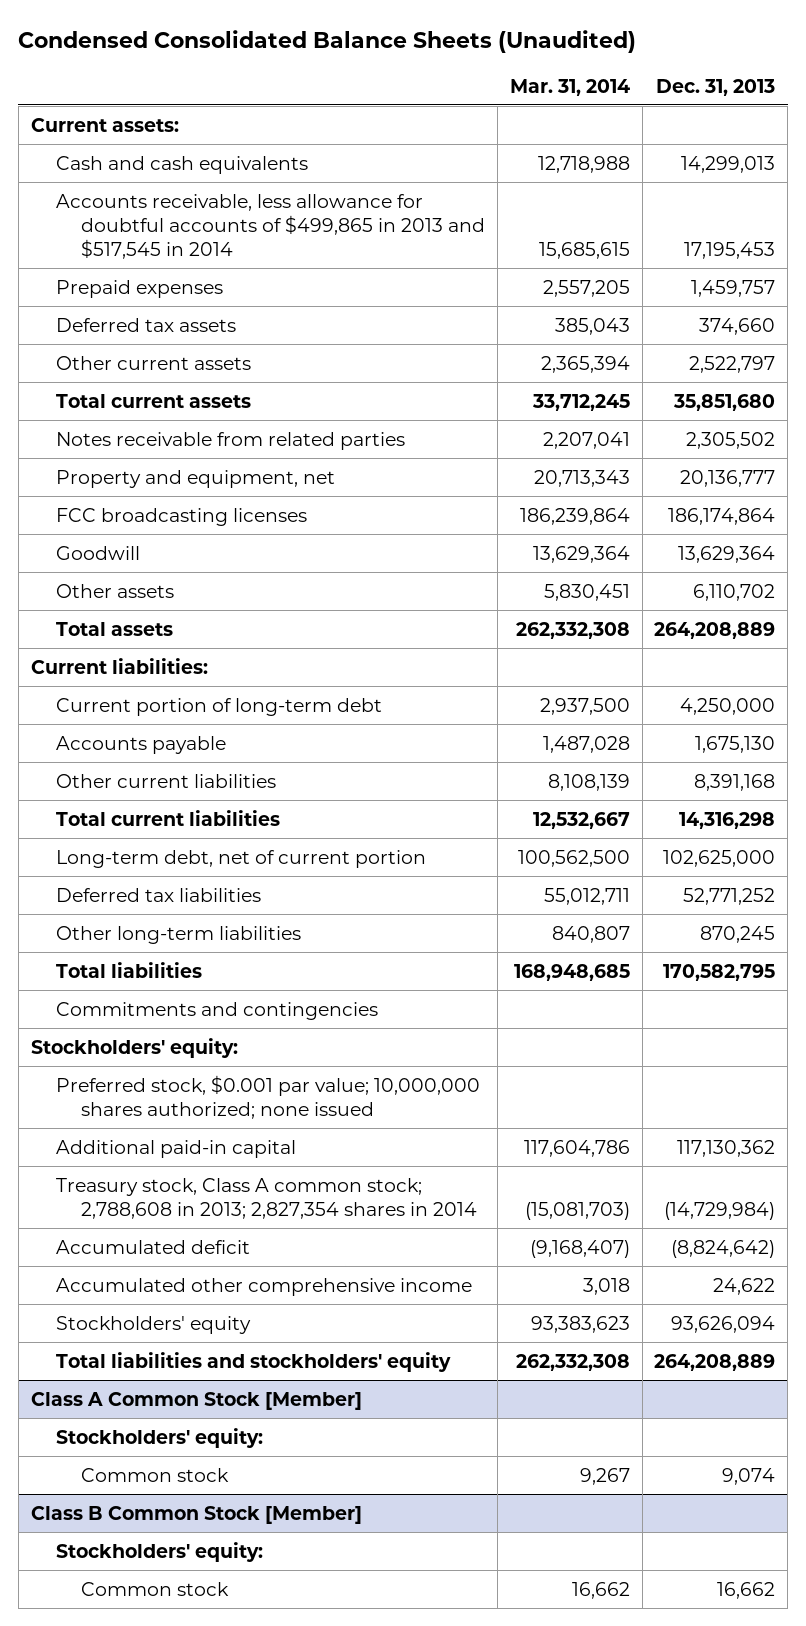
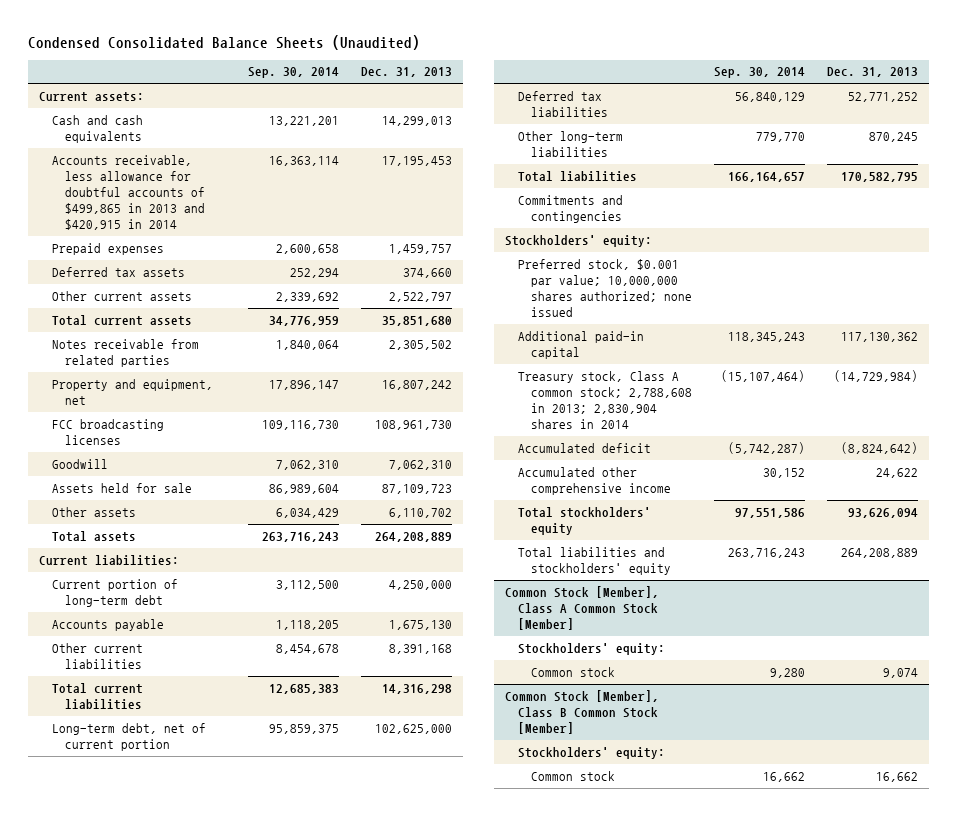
- | Mar. 31, 2014 | Dec. 31, 2013
+ | Sep. 30, 2014 | Dec. 31, 2013
- Accounts receivable, less allowance for doubtful accounts of $499,865 in 2013 and $517,545 in 2014 | 15,685,615 | 17,195,453
+ Accounts receivable, less allowance for doubtful accounts of $499,865 in 2013 and $420,915 in 2014 | 16,363,114 | 17,195,453
- Property and equipment, net | 20,713,343 | 20,136,777
- FCC broadcasting licenses | 186,239,864 | 186,174,864
- Goodwill | 13,629,364 | 13,629,364
+ Property and equipment, net | 17,896,147 | 16,807,242
+ FCC broadcasting licenses | 109,116,730 | 108,961,730
+ Goodwill | 7,062,310 | 7,062,310
+ Assets held for sale | 86,989,604 | 87,109,723
- Treasury stock, Class A common stock; 2,788,608 in 2013; 2,827,354 shares in 2014 | (15,081,703) | (14,729,984)
+ Treasury stock, Class A common stock; 2,788,608 in 2013; 2,830,904 shares in 2014 | (15,107,464) | (14,729,984)
- Stockholders' equity | 93,383,623 | 93,626,094
+ Total stockholders' equity | 97,551,586 | 93,626,094
- Class A Common Stock [Member]
+ Common Stock [Member], Class A Common Stock [Member]
- Class B Common Stock [Member]
+ Common Stock [Member], Class B Common Stock [Member]

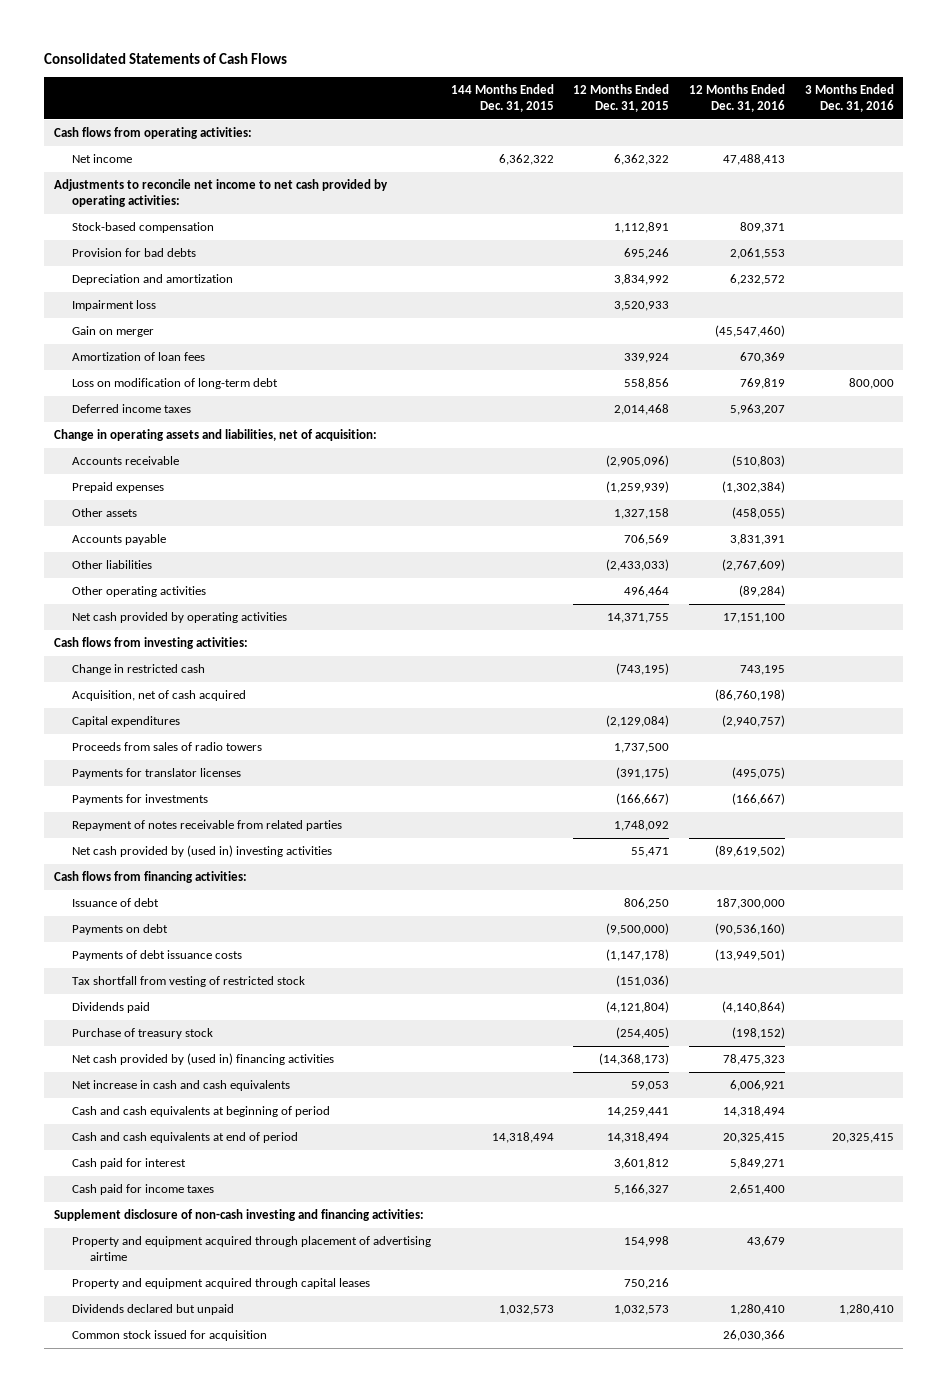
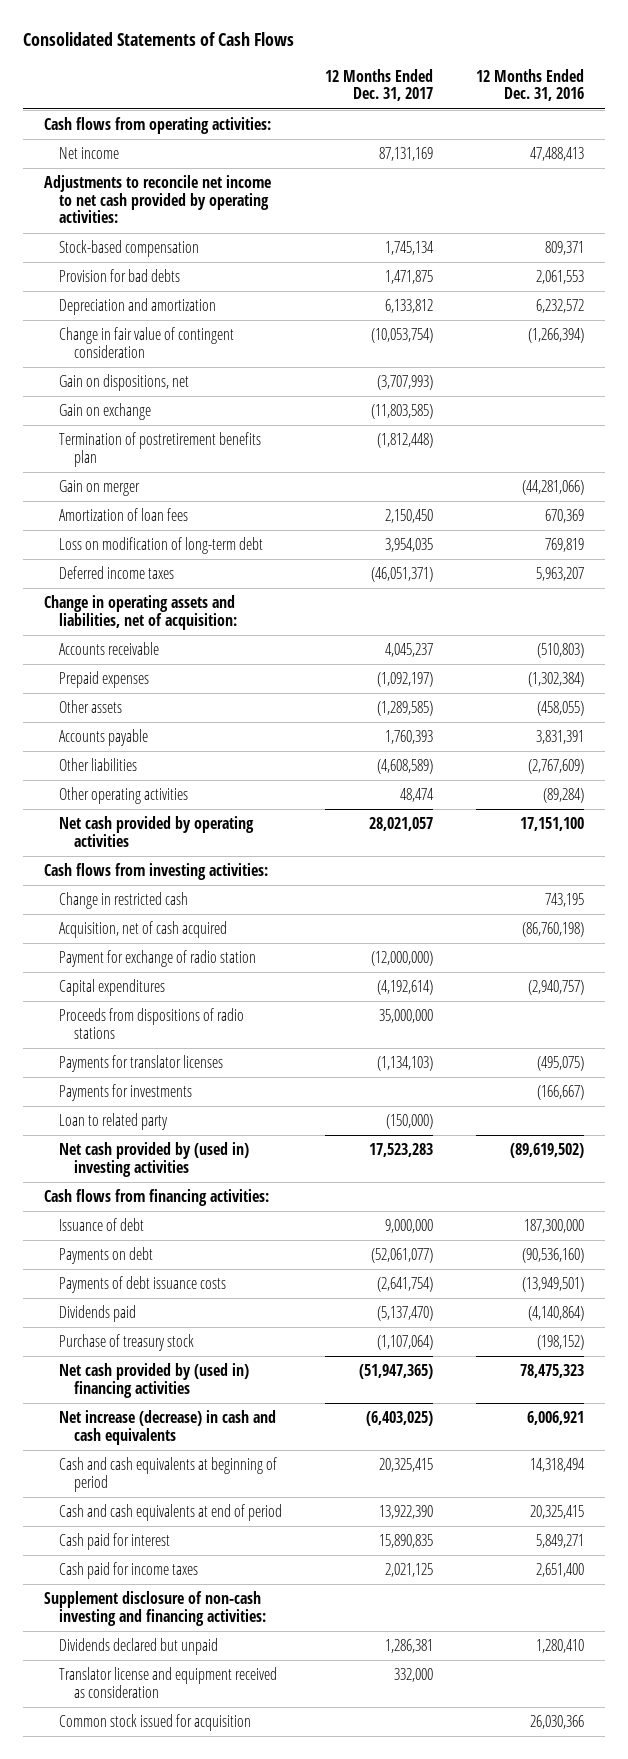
- | 144 Months Ended Dec. 31, 2015 | 12 Months Ended Dec. 31, 2015 | 12 Months Ended Dec. 31, 2016 | 3 Months Ended Dec. 31, 2016
+ | 12 Months Ended Dec. 31, 2017 | 12 Months Ended Dec. 31, 2016
- Impairment loss | | 3,520,933 | |
- Gain on merger | | | (45,547,460) |
+ Change in fair value of contingent consideration | (10,053,754) | (1,266,394)
+ Gain on dispositions, net | (3,707,993) |
+ Gain on exchange | (11,803,585) |
+ Termination of postretirement benefits plan | (1,812,448) |
+ Gain on merger | | (44,281,066)
+ Payment for exchange of radio station | (12,000,000) |
- Proceeds from sales of radio towers | | 1,737,500 | |
+ Proceeds from dispositions of radio stations | 35,000,000 |
- Repayment of notes receivable from related parties | | 1,748,092 | |
+ Loan to related party | (150,000) |
- Tax shortfall from vesting of restricted stock | | (151,036) | |
- Net increase in cash and cash equivalents | | 59,053 | 6,006,921 |
+ Net increase (decrease) in cash and cash equivalents | (6,403,025) | 6,006,921
- Property and equipment acquired through placement of advertising airtime | | 154,998 | 43,679 |
- Property and equipment acquired through capital leases | | 750,216 | |
+ Translator license and equipment received as consideration | 332,000 |

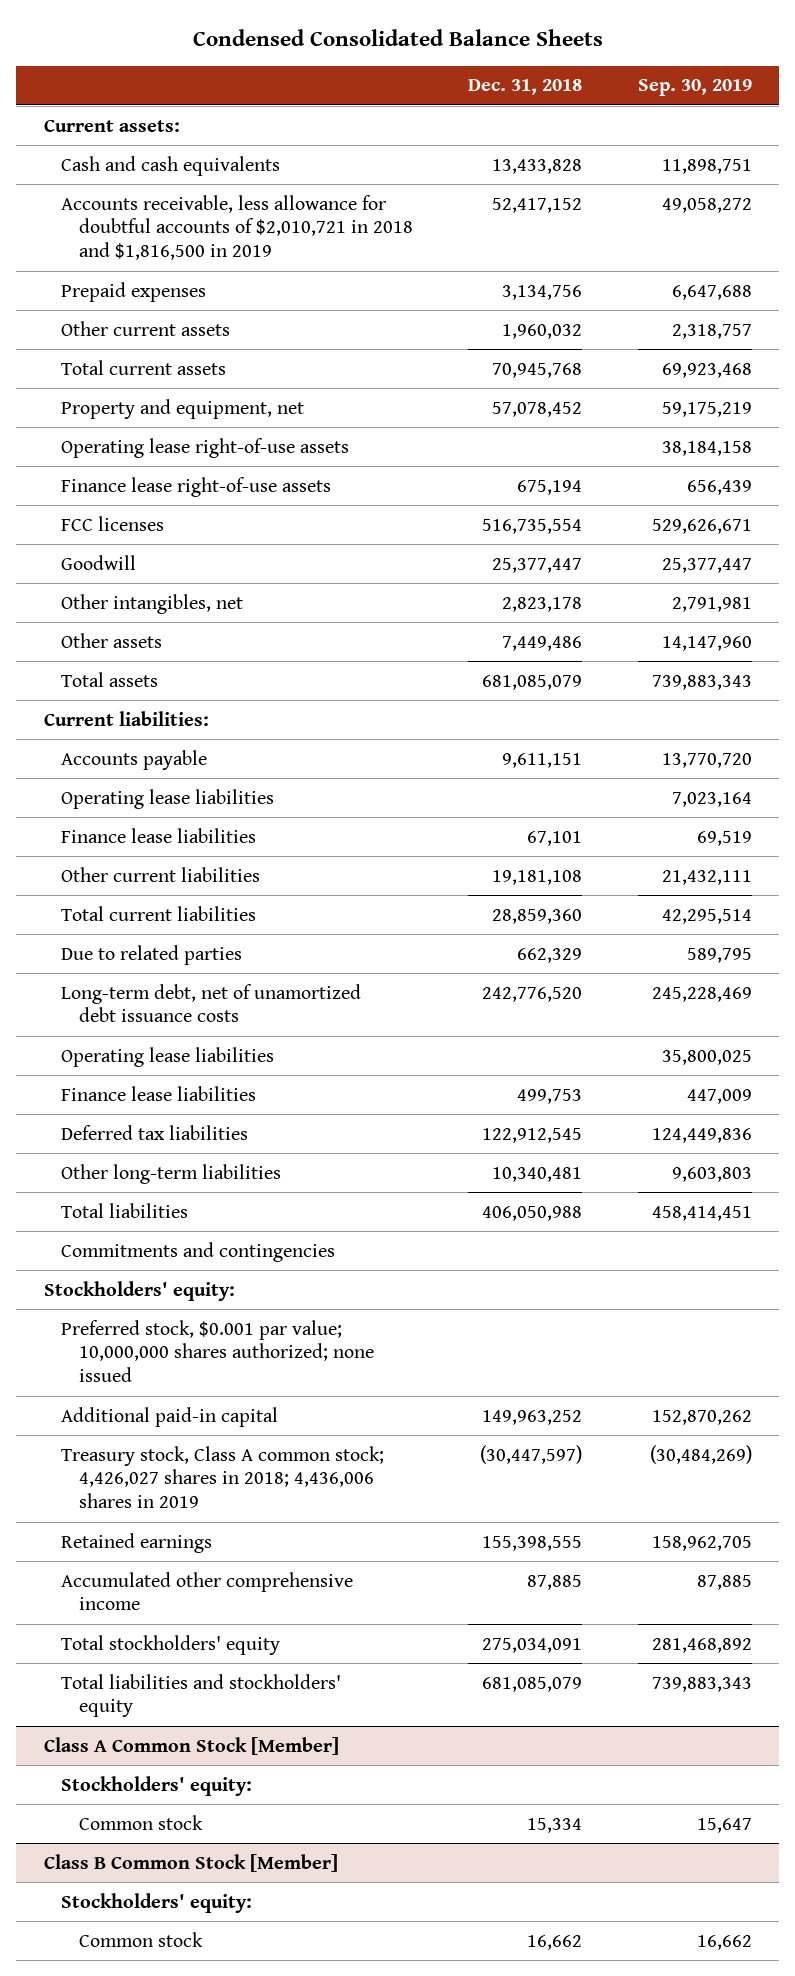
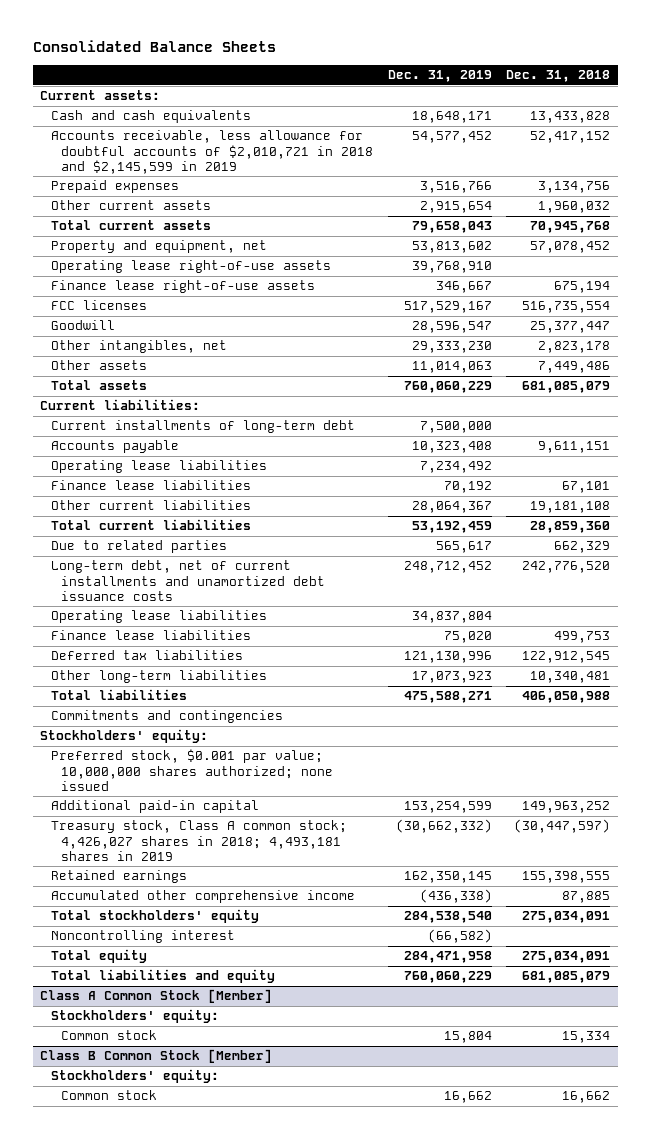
- Condensed Consolidated Balance Sheets
+ Consolidated Balance Sheets
- | Dec. 31, 2018 | Sep. 30, 2019
+ | Dec. 31, 2019 | Dec. 31, 2018
- Accounts receivable, less allowance for doubtful accounts of $2,010,721 in 2018 and $1,816,500 in 2019 | 52,417,152 | 49,058,272
+ Accounts receivable, less allowance for doubtful accounts of $2,010,721 in 2018 and $2,145,599 in 2019 | 54,577,452 | 52,417,152
+ Current installments of long-term debt | 7,500,000 |
- Long-term debt, net of unamortized debt issuance costs | 242,776,520 | 245,228,469
+ Long-term debt, net of current installments and unamortized debt issuance costs | 248,712,452 | 242,776,520
- Treasury stock, Class A common stock; 4,426,027 shares in 2018; 4,436,006 shares in 2019 | (30,447,597) | (30,484,269)
+ Treasury stock, Class A common stock; 4,426,027 shares in 2018; 4,493,181 shares in 2019 | (30,662,332) | (30,447,597)
- Total liabilities and stockholders' equity | 681,085,079 | 739,883,343
+ Noncontrolling interest | (66,582) |
+ Total equity | 284,471,958 | 275,034,091
+ Total liabilities and equity | 760,060,229 | 681,085,079

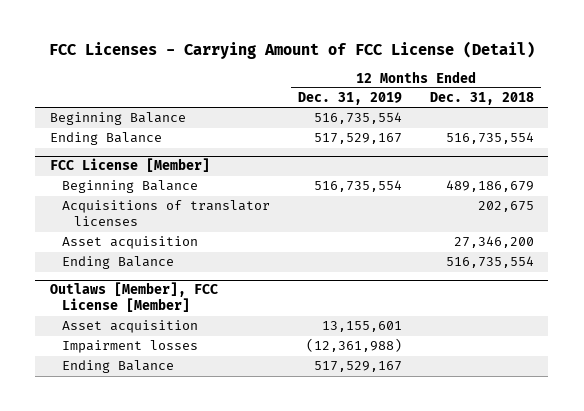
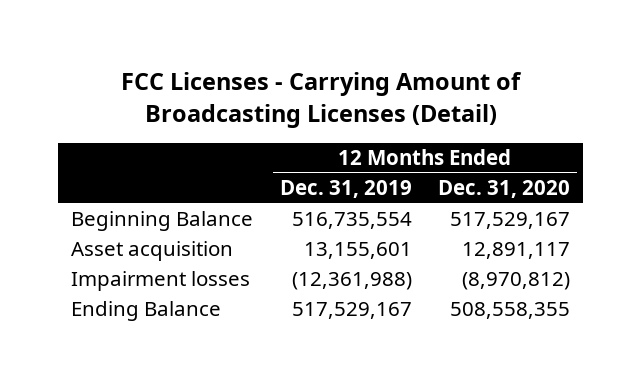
- FCC Licenses - Carrying Amount of FCC License (Detail)
+ FCC Licenses - Carrying Amount of Broadcasting Licenses (Detail)
- | 12 Months Ended Dec. 31, 2019 | 12 Months Ended Dec. 31, 2018
+ | 12 Months Ended Dec. 31, 2019 | 12 Months Ended Dec. 31, 2020
- Ending Balance | 517,529,167 | 516,735,554
- FCC License [Member]
- Beginning Balance | 516,735,554 | 489,186,679
- Acquisitions of translator licenses | | 202,675
- Asset acquisition | | 27,346,200
- Ending Balance | | 516,735,554
- Outlaws [Member], FCC License [Member]

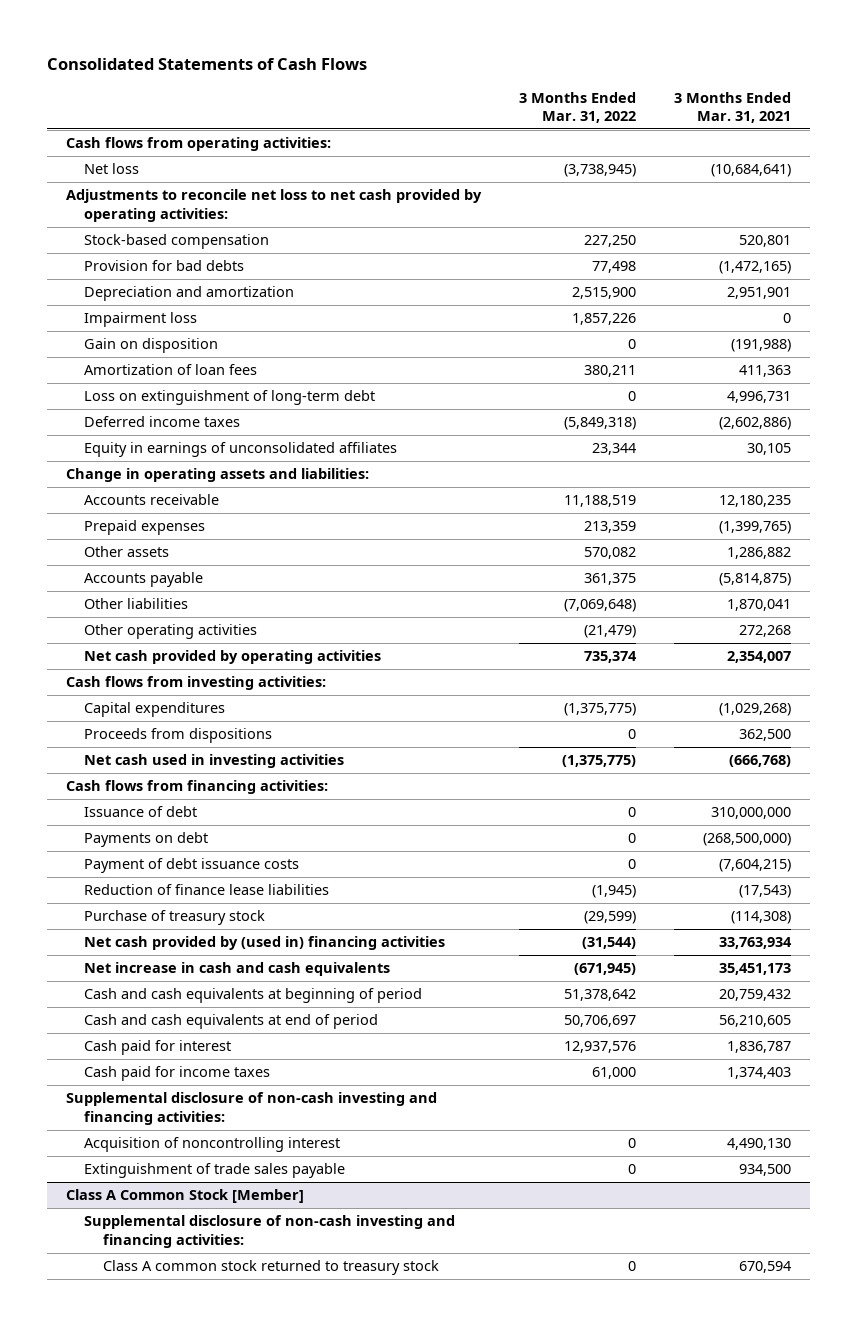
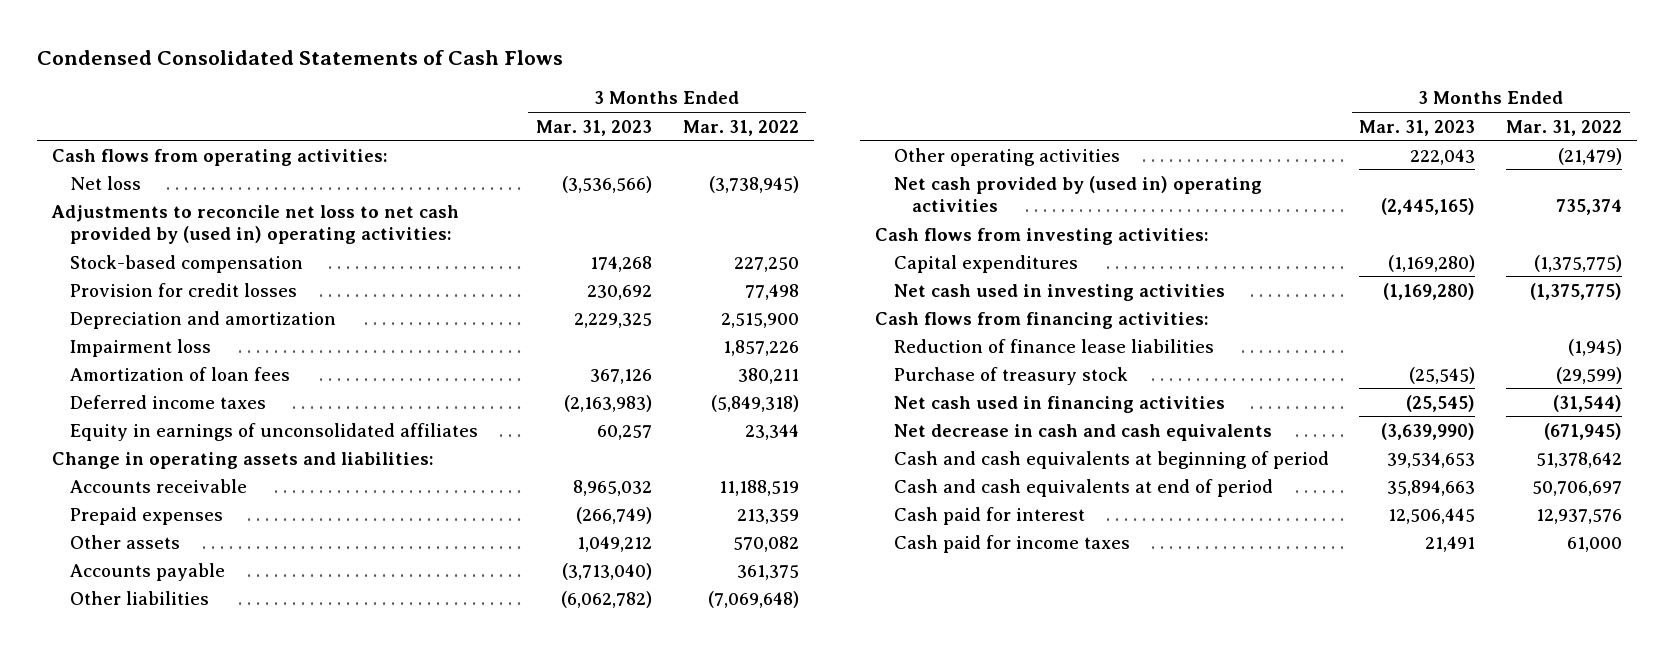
- Consolidated Statements of Cash Flows
+ Condensed Consolidated Statements of Cash Flows
- | 3 Months Ended Mar. 31, 2022 | 3 Months Ended Mar. 31, 2021
+ | 3 Months Ended Mar. 31, 2023 | 3 Months Ended Mar. 31, 2022
- Adjustments to reconcile net loss to net cash provided by operating activities:
+ Adjustments to reconcile net loss to net cash provided by (used in) operating activities:
- Provision for bad debts | 77,498 | (1,472,165)
+ Provision for credit losses | 230,692 | 77,498
- Gain on disposition | 0 | (191,988)
- Loss on extinguishment of long-term debt | 0 | 4,996,731
- Net cash provided by operating activities | 735,374 | 2,354,007
+ Net cash provided by (used in) operating activities | (2,445,165) | 735,374
- Proceeds from dispositions | 0 | 362,500
- Issuance of debt | 0 | 310,000,000
- Payments on debt | 0 | (268,500,000)
- Payment of debt issuance costs | 0 | (7,604,215)
- Net cash provided by (used in) financing activities | (31,544) | 33,763,934
- Net increase in cash and cash equivalents | (671,945) | 35,451,173
+ Net cash used in financing activities | (25,545) | (31,544)
+ Net decrease in cash and cash equivalents | (3,639,990) | (671,945)
- Supplemental disclosure of non-cash investing and financing activities:
- Acquisition of noncontrolling interest | 0 | 4,490,130
- Extinguishment of trade sales payable | 0 | 934,500
- Class A Common Stock [Member]
- Supplemental disclosure of non-cash investing and financing activities:
- Class A common stock returned to treasury stock | 0 | 670,594

